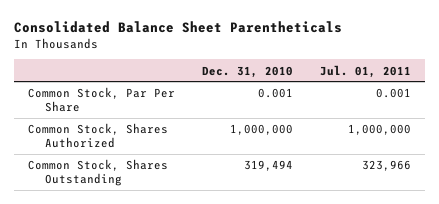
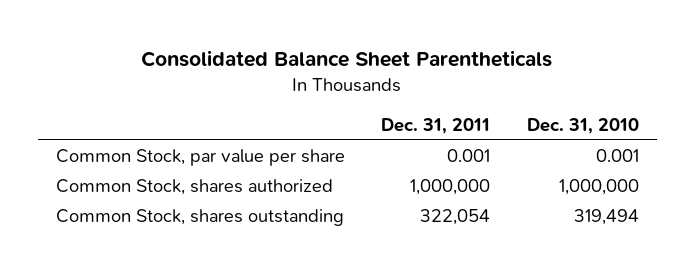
- | Dec. 31, 2010 | Jul. 01, 2011
+ | Dec. 31, 2011 | Dec. 31, 2010
- Common Stock, Par Per Share | 0.001 | 0.001
- Common Stock, Shares Authorized | 1,000,000 | 1,000,000
- Common Stock, Shares Outstanding | 319,494 | 323,966
+ Common Stock, par value per share | 0.001 | 0.001
+ Common Stock, shares authorized | 1,000,000 | 1,000,000
+ Common Stock, shares outstanding | 322,054 | 319,494

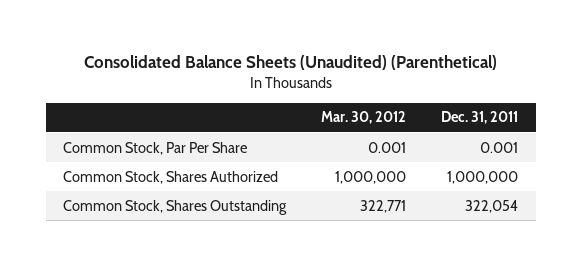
- Consolidated Balance Sheet Parentheticals
+ Consolidated Balance Sheets (Unaudited) (Parenthetical)
- | Dec. 31, 2011 | Dec. 31, 2010
+ | Mar. 30, 2012 | Dec. 31, 2011
- Common Stock, par value per share | 0.001 | 0.001
- Common Stock, shares authorized | 1,000,000 | 1,000,000
- Common Stock, shares outstanding | 322,054 | 319,494
+ Common Stock, Par Per Share | 0.001 | 0.001
+ Common Stock, Shares Authorized | 1,000,000 | 1,000,000
+ Common Stock, Shares Outstanding | 322,771 | 322,054

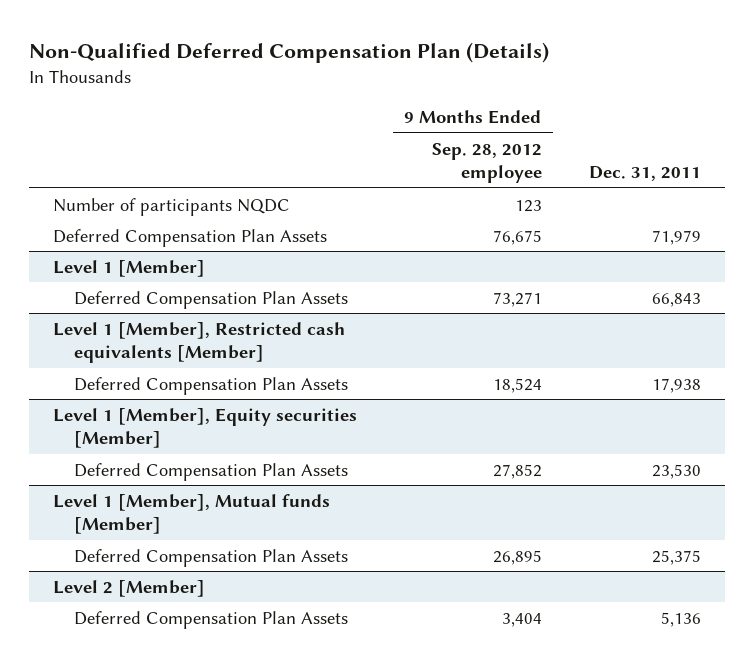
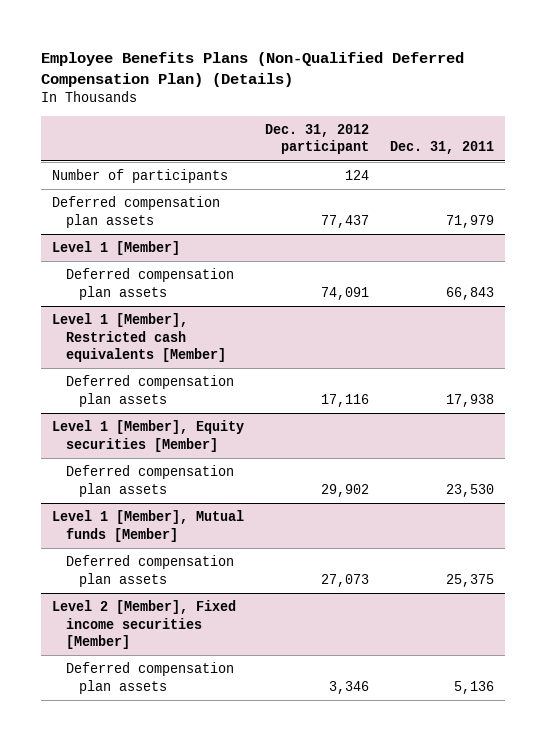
- Non-Qualified Deferred Compensation Plan (Details)
+ Employee Benefits Plans (Non-Qualified Deferred Compensation Plan) (Details)
- | 9 Months Ended Sep. 28, 2012 employee | Dec. 31, 2011
+ | Dec. 31, 2012 participant | Dec. 31, 2011
- Number of participants NQDC | 123 |
- Deferred Compensation Plan Assets | 76,675 | 71,979
+ Number of participants | 124 |
+ Deferred compensation plan assets | 77,437 | 71,979
@ Level 1 [Member]
- Deferred Compensation Plan Assets | 73,271 | 66,843
+ Deferred compensation plan assets | 74,091 | 66,843
@ Level 1 [Member], Restricted cash equivalents [Member]
- Deferred Compensation Plan Assets | 18,524 | 17,938
+ Deferred compensation plan assets | 17,116 | 17,938
@ Level 1 [Member], Equity securities [Member]
- Deferred Compensation Plan Assets | 27,852 | 23,530
+ Deferred compensation plan assets | 29,902 | 23,530
@ Level 1 [Member], Mutual funds [Member]
- Deferred Compensation Plan Assets | 26,895 | 25,375
- Level 2 [Member]
- Deferred Compensation Plan Assets | 3,404 | 5,136
@ Level 1 [Member], Mutual funds [Member]
+ Deferred compensation plan assets | 27,073 | 25,375
+ Level 2 [Member], Fixed income securities [Member]
+ Deferred compensation plan assets | 3,346 | 5,136

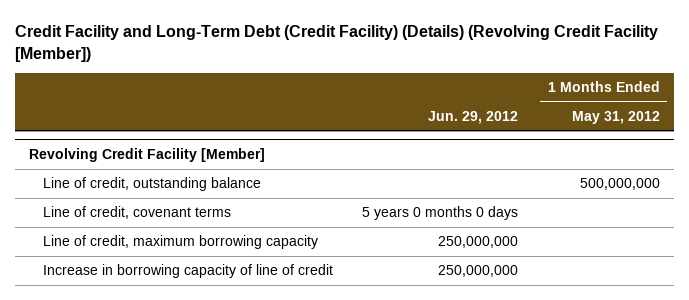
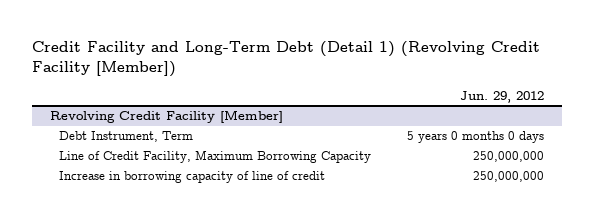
- Credit Facility and Long-Term Debt (Credit Facility) (Details) (Revolving Credit Facility [Member])
+ Credit Facility and Long-Term Debt (Detail 1) (Revolving Credit Facility [Member])
- | Jun. 29, 2012 | 1 Months Ended May 31, 2012
+ | Jun. 29, 2012
@ Revolving Credit Facility [Member]
- Line of credit, outstanding balance | | 500,000,000
- Line of credit, covenant terms | 5 years 0 months 0 days |
- Line of credit, maximum borrowing capacity | 250,000,000 |
+ Debt Instrument, Term | 5 years 0 months 0 days
+ Line of Credit Facility, Maximum Borrowing Capacity | 250,000,000

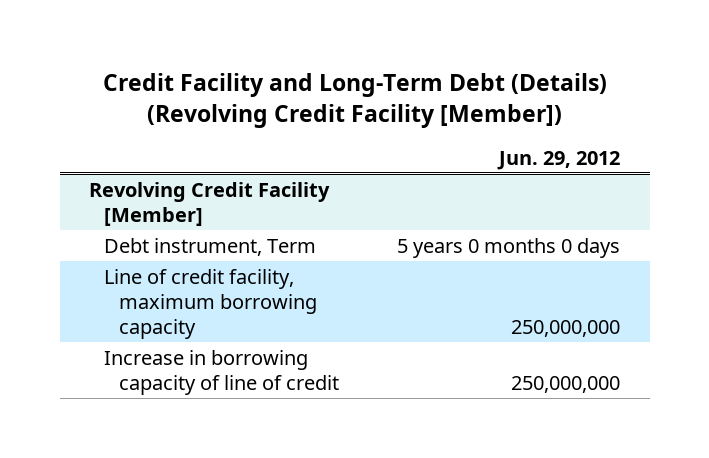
- Credit Facility and Long-Term Debt (Detail 1) (Revolving Credit Facility [Member])
+ Credit Facility and Long-Term Debt (Details) (Revolving Credit Facility [Member])
@ Revolving Credit Facility [Member]
- Debt Instrument, Term | 5 years 0 months 0 days
- Line of Credit Facility, Maximum Borrowing Capacity | 250,000,000
+ Debt instrument, Term | 5 years 0 months 0 days
+ Line of credit facility, maximum borrowing capacity | 250,000,000

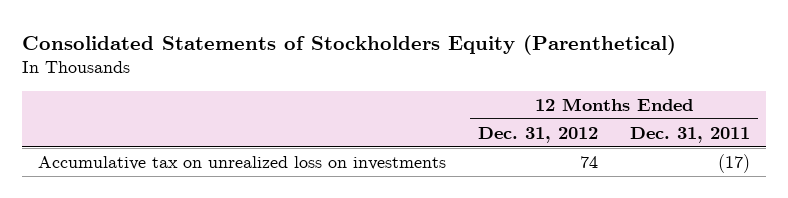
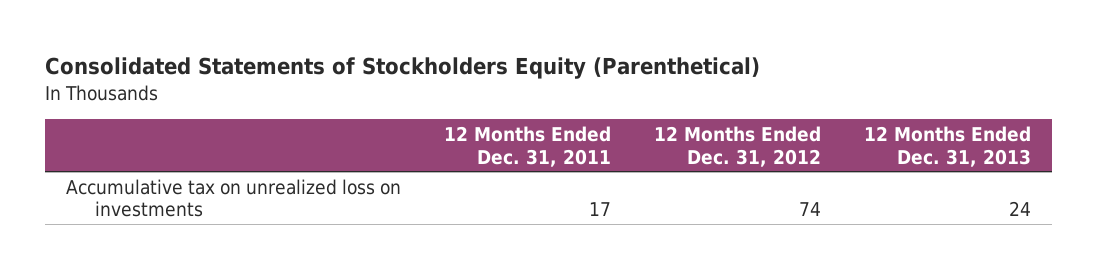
- | 12 Months Ended Dec. 31, 2012 | 12 Months Ended Dec. 31, 2011
+ | 12 Months Ended Dec. 31, 2011 | 12 Months Ended Dec. 31, 2012 | 12 Months Ended Dec. 31, 2013
- Accumulative tax on unrealized loss on investments | 74 | (17)
+ Accumulative tax on unrealized loss on investments | 17 | 74 | 24

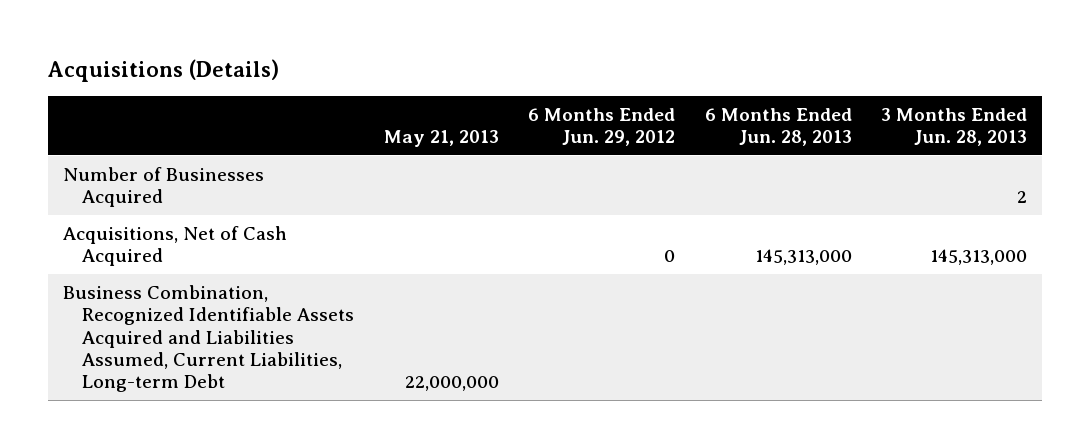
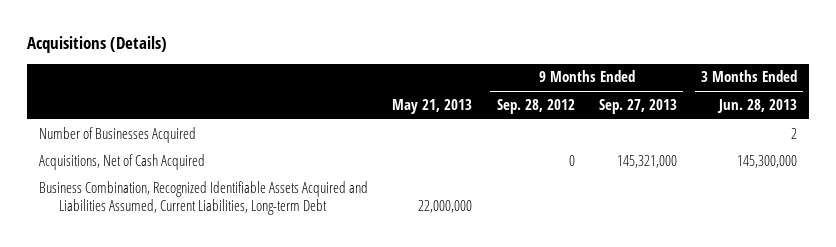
- | May 21, 2013 | 6 Months Ended Jun. 29, 2012 | 6 Months Ended Jun. 28, 2013 | 3 Months Ended Jun. 28, 2013
+ | May 21, 2013 | 9 Months Ended Sep. 28, 2012 | 9 Months Ended Sep. 27, 2013 | 3 Months Ended Jun. 28, 2013
- Acquisitions, Net of Cash Acquired | | 0 | 145,313,000 | 145,313,000
+ Acquisitions, Net of Cash Acquired | | 0 | 145,321,000 | 145,300,000

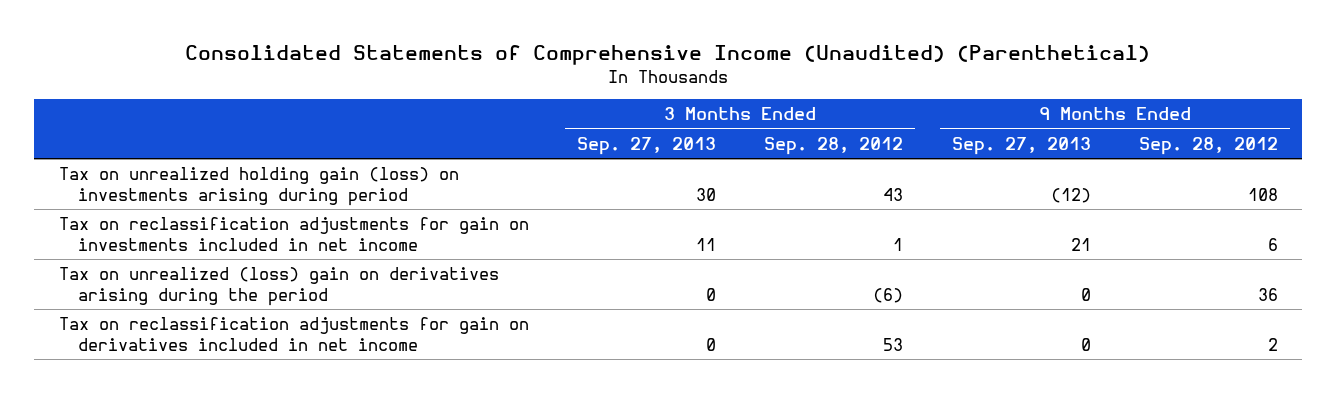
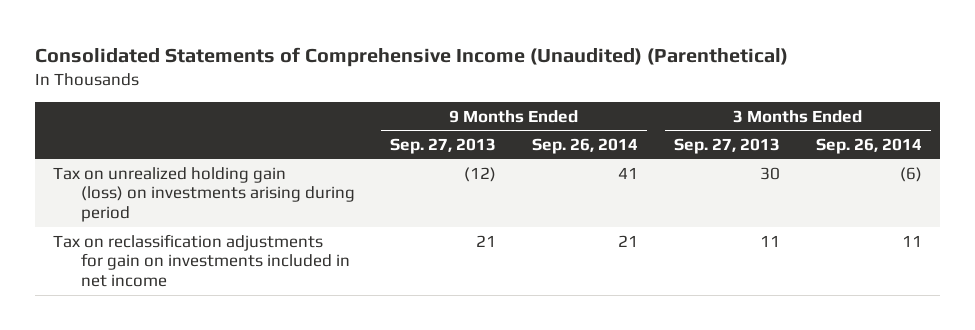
- | 3 Months Ended Sep. 27, 2013 | 3 Months Ended Sep. 28, 2012 | 9 Months Ended Sep. 27, 2013 | 9 Months Ended Sep. 28, 2012
+ | 9 Months Ended Sep. 27, 2013 | 9 Months Ended Sep. 26, 2014 | 3 Months Ended Sep. 27, 2013 | 3 Months Ended Sep. 26, 2014
- Tax on unrealized (loss) gain on derivatives arising during the period | 0 | (6) | 0 | 36
- Tax on reclassification adjustments for gain on derivatives included in net income | 0 | 53 | 0 | 2

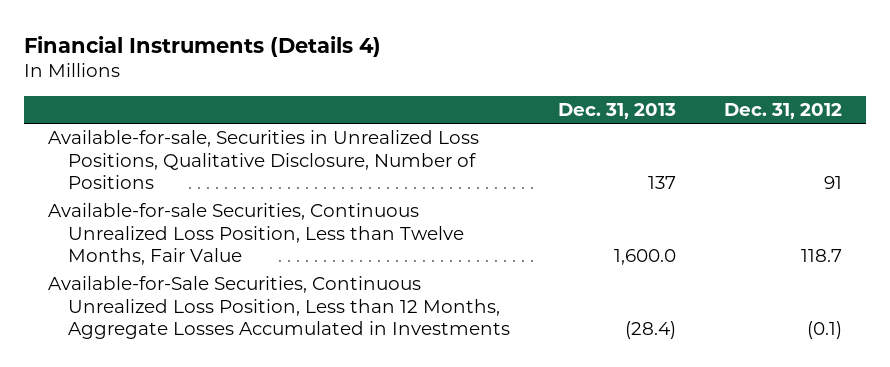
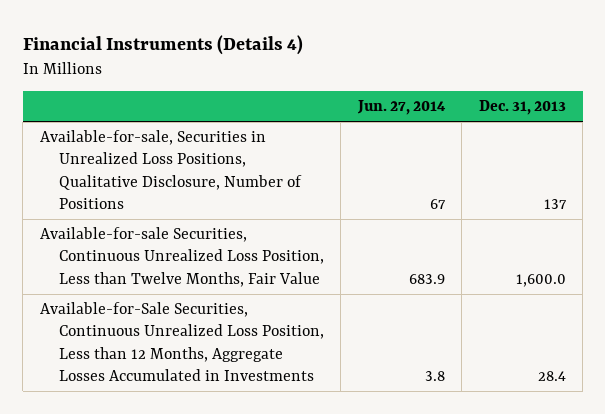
- | Dec. 31, 2013 | Dec. 31, 2012
+ | Jun. 27, 2014 | Dec. 31, 2013
- Available-for-Sale Securities, Continuous Unrealized Loss Position, Less than 12 Months, Aggregate Losses Accumulated in Investments | (28.4) | (0.1)
+ Available-for-Sale Securities, Continuous Unrealized Loss Position, Less than 12 Months, Aggregate Losses Accumulated in Investments | 3.8 | 28.4

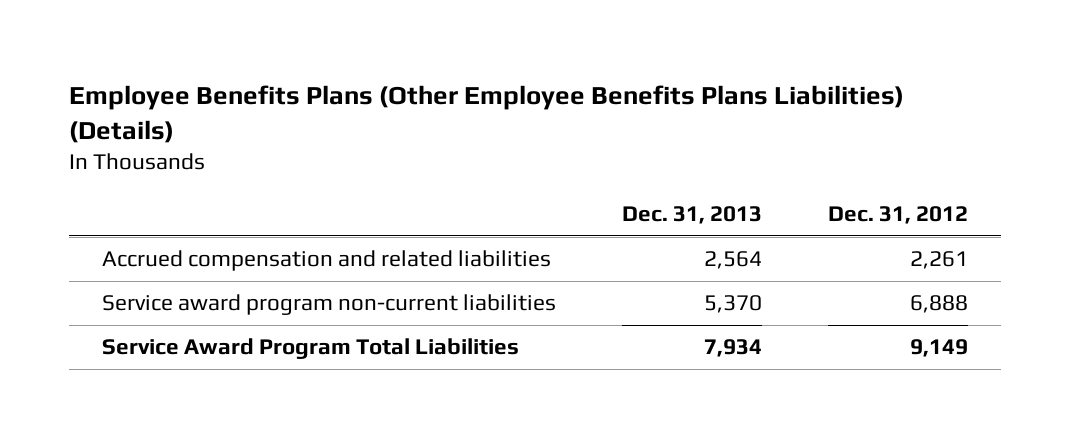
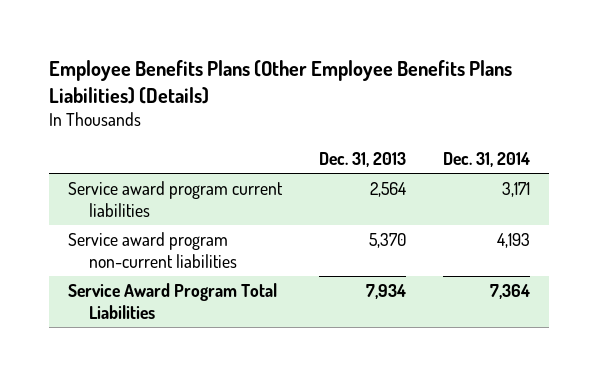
- | Dec. 31, 2013 | Dec. 31, 2012
+ | Dec. 31, 2013 | Dec. 31, 2014
- Accrued compensation and related liabilities | 2,564 | 2,261
+ Service award program current liabilities | 2,564 | 3,171

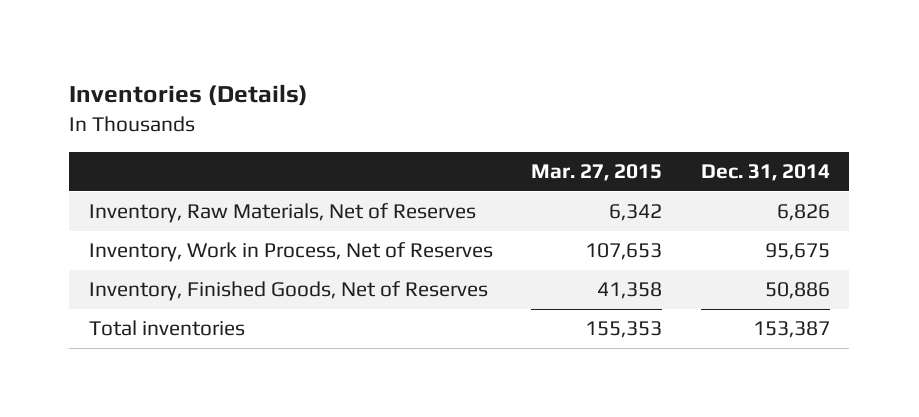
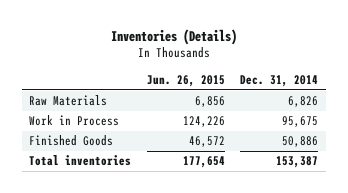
- | Mar. 27, 2015 | Dec. 31, 2014
+ | Jun. 26, 2015 | Dec. 31, 2014
- Inventory, Raw Materials, Net of Reserves | 6,342 | 6,826
- Inventory, Work in Process, Net of Reserves | 107,653 | 95,675
- Inventory, Finished Goods, Net of Reserves | 41,358 | 50,886
+ Raw Materials | 6,856 | 6,826
+ Work in Process | 124,226 | 95,675
+ Finished Goods | 46,572 | 50,886

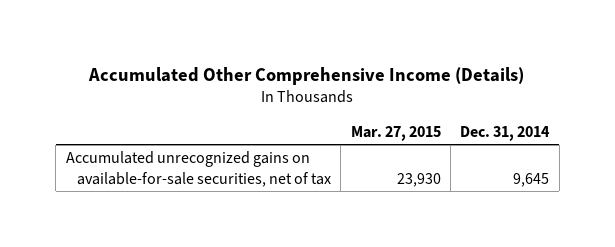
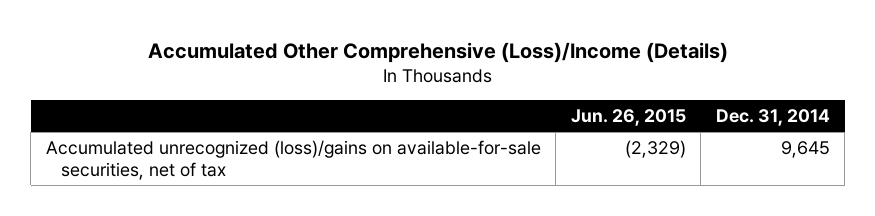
- Accumulated Other Comprehensive Income (Details)
+ Accumulated Other Comprehensive (Loss)/Income (Details)
- | Mar. 27, 2015 | Dec. 31, 2014
+ | Jun. 26, 2015 | Dec. 31, 2014
- Accumulated unrecognized gains on available-for-sale securities, net of tax | 23,930 | 9,645
+ Accumulated unrecognized (loss)/gains on available-for-sale securities, net of tax | (2,329) | 9,645

